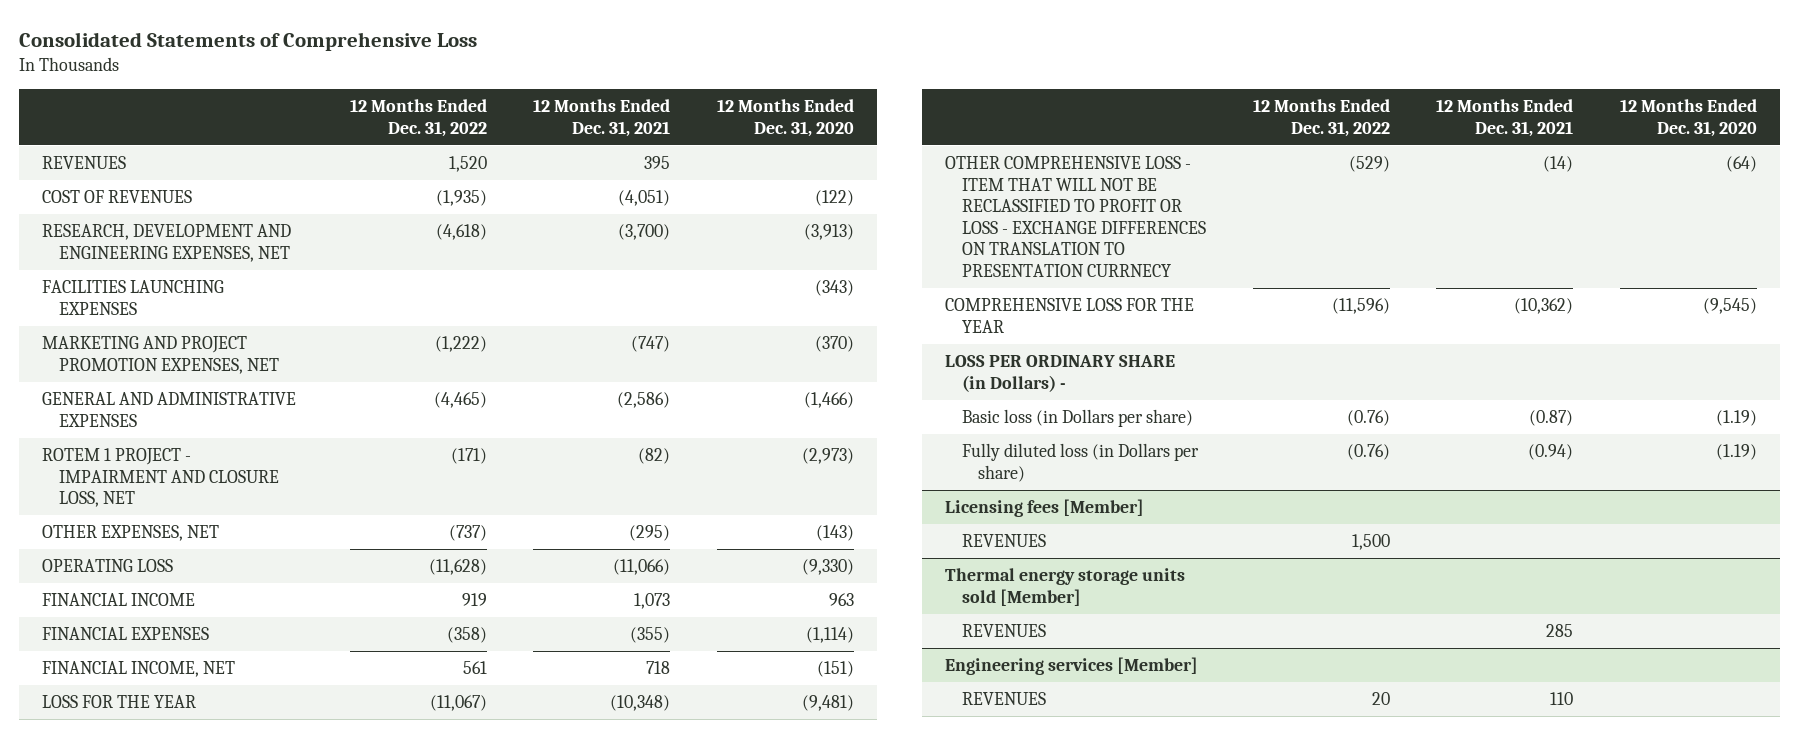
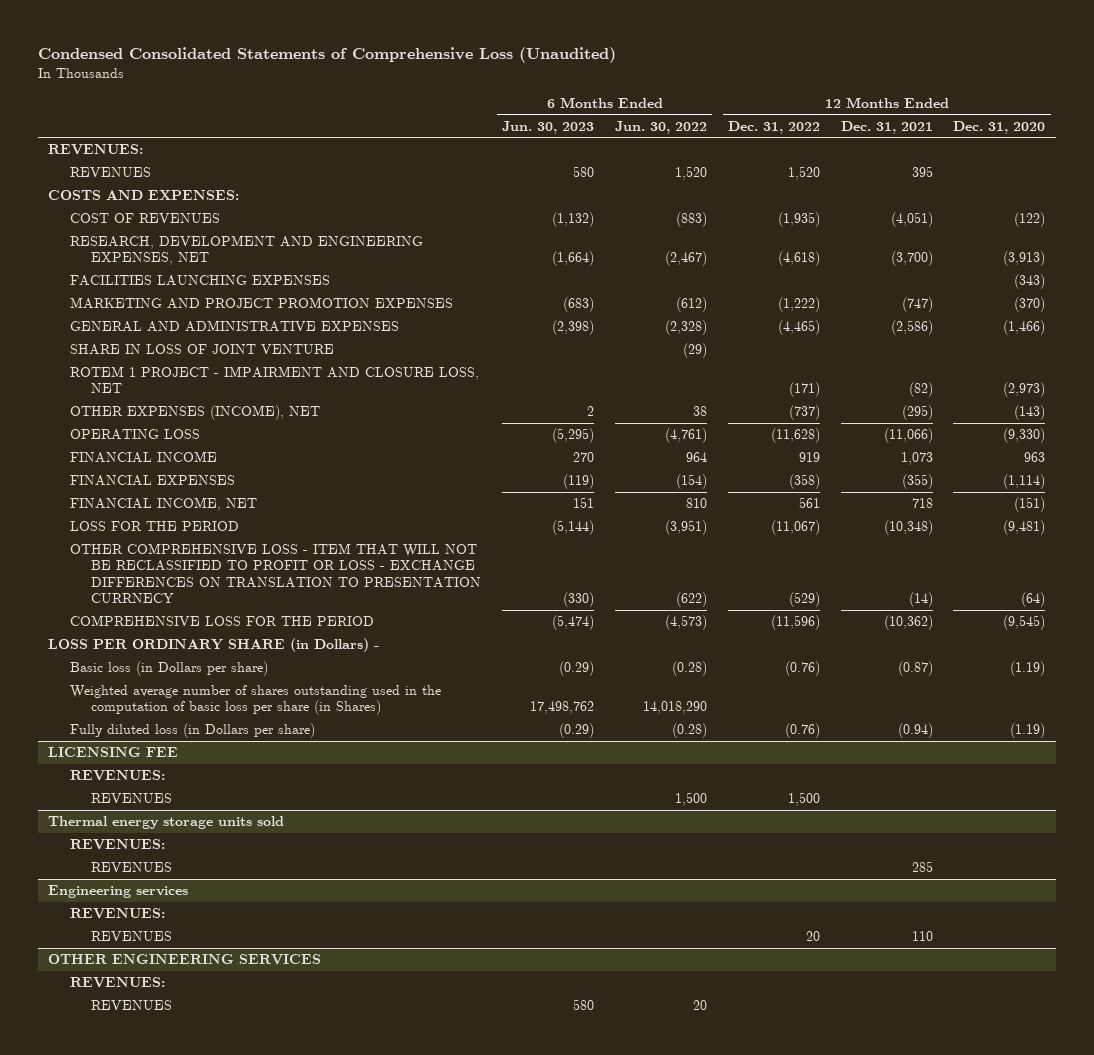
- Consolidated Statements of Comprehensive Loss
+ Condensed Consolidated Statements of Comprehensive Loss (Unaudited)
- | 12 Months Ended Dec. 31, 2022 | 12 Months Ended Dec. 31, 2021 | 12 Months Ended Dec. 31, 2020
+ | 6 Months Ended Jun. 30, 2023 | 6 Months Ended Jun. 30, 2022 | 12 Months Ended Dec. 31, 2022 | 12 Months Ended Dec. 31, 2021 | 12 Months Ended Dec. 31, 2020
+ REVENUES:
+ COSTS AND EXPENSES:
- MARKETING AND PROJECT PROMOTION EXPENSES, NET | (1,222) | (747) | (370)
+ MARKETING AND PROJECT PROMOTION EXPENSES | (683) | (612) | (1,222) | (747) | (370)
+ SHARE IN LOSS OF JOINT VENTURE | | (29) | | |
- OTHER EXPENSES, NET | (737) | (295) | (143)
+ OTHER EXPENSES (INCOME), NET | 2 | 38 | (737) | (295) | (143)
- LOSS FOR THE YEAR | (11,067) | (10,348) | (9,481)
+ LOSS FOR THE PERIOD | (5,144) | (3,951) | (11,067) | (10,348) | (9,481)
- COMPREHENSIVE LOSS FOR THE YEAR | (11,596) | (10,362) | (9,545)
+ COMPREHENSIVE LOSS FOR THE PERIOD | (5,474) | (4,573) | (11,596) | (10,362) | (9,545)
+ Weighted average number of shares outstanding used in the computation of basic loss per share (in Shares) | 17,498,762 | 14,018,290 | | |
- Licensing fees [Member]
+ LICENSING FEE
+ REVENUES:
- Thermal energy storage units sold [Member]
+ Thermal energy storage units sold
+ REVENUES:
- Engineering services [Member]
+ Engineering services
+ REVENUES:
+ OTHER ENGINEERING SERVICES
+ REVENUES:
+ REVENUES | 580 | 20 | | |

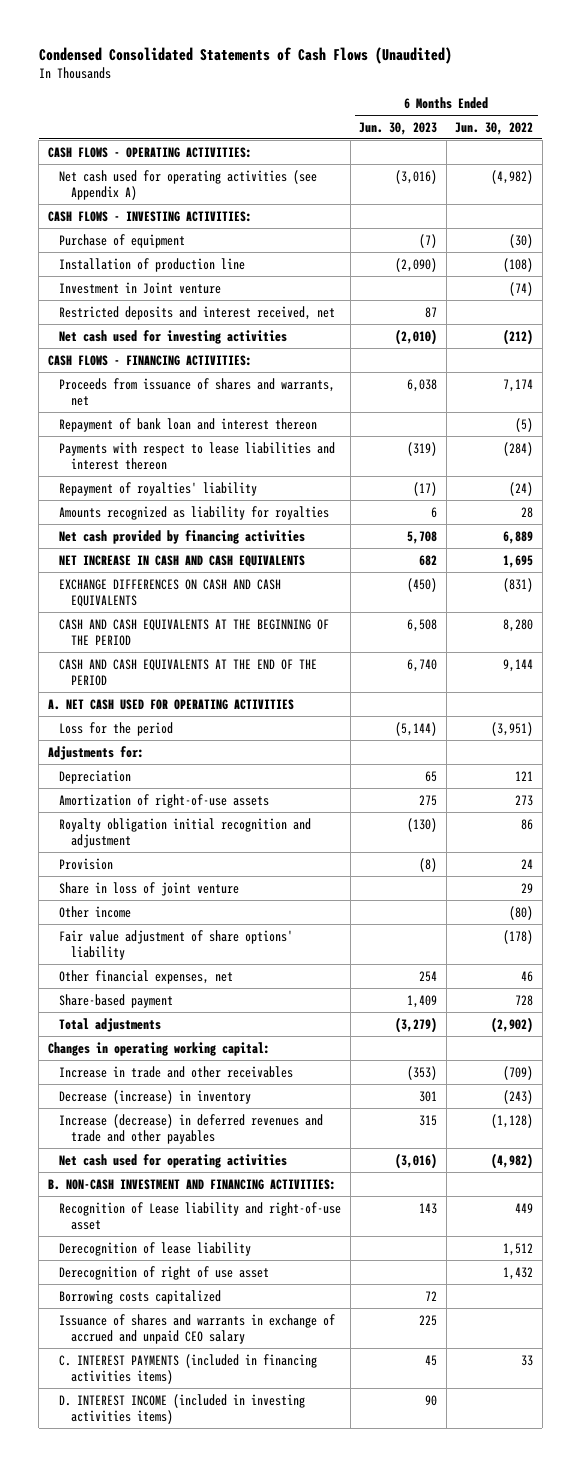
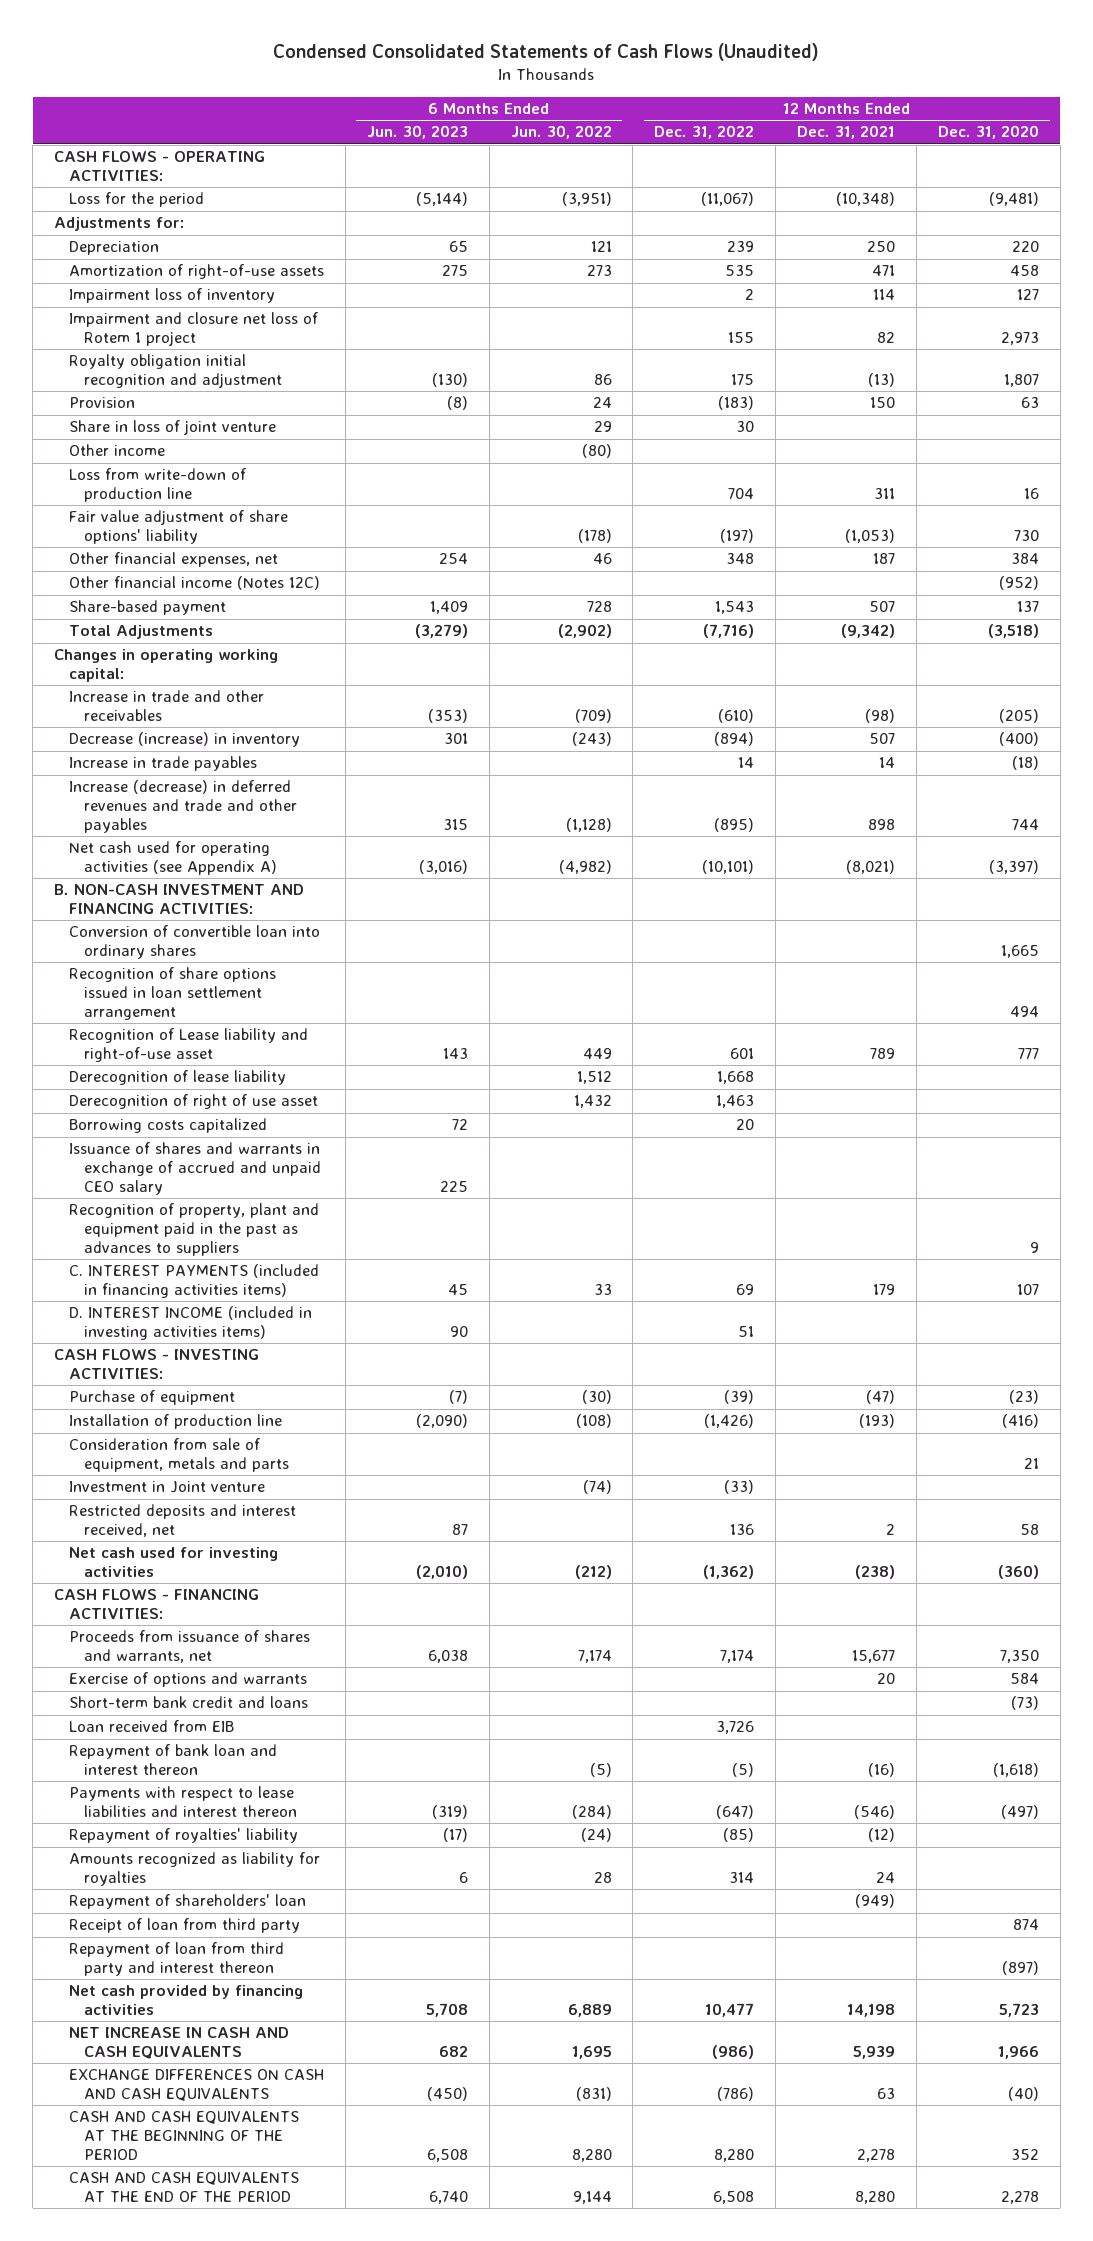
- | 6 Months Ended Jun. 30, 2023 | 6 Months Ended Jun. 30, 2022
+ | 6 Months Ended Jun. 30, 2023 | 6 Months Ended Jun. 30, 2022 | 12 Months Ended Dec. 31, 2022 | 12 Months Ended Dec. 31, 2021 | 12 Months Ended Dec. 31, 2020
- A. NET CASH USED FOR OPERATING ACTIVITIES
+ Impairment loss of inventory | | | 2 | 114 | 127
+ Impairment and closure net loss of Rotem 1 project | | | 155 | 82 | 2,973
+ Loss from write-down of production line | | | 704 | 311 | 16
+ Other financial income (Notes 12C) | | | | | (952)
- Total adjustments | (3,279) | (2,902)
+ Total Adjustments | (3,279) | (2,902) | (7,716) | (9,342) | (3,518)
+ Increase in trade payables | | | 14 | 14 | (18)
- Net cash used for operating activities | (3,016) | (4,982)
moved down: Net cash used for operating activities (see Appendix A) | (3,016) | (4,982) | (10,101) | (8,021) | (3,397)
+ Conversion of convertible loan into ordinary shares | | | | | 1,665
+ Recognition of share options issued in loan settlement arrangement | | | | | 494
+ Recognition of property, plant and equipment paid in the past as advances to suppliers | | | | | 9
moved down: CASH FLOWS - INVESTING ACTIVITIES:
moved down: Purchase of equipment | (7) | (30) | (39) | (47) | (23)
moved down: Installation of production line | (2,090) | (108) | (1,426) | (193) | (416)
+ Consideration from sale of equipment, metals and parts | | | | | 21
moved down: Investment in Joint venture | | (74) | (33) | |
moved down: Restricted deposits and interest received, net | 87 | | 136 | 2 | 58
moved down: Net cash used for investing activities | (2,010) | (212) | (1,362) | (238) | (360)
moved down: CASH FLOWS - FINANCING ACTIVITIES:
moved down: Proceeds from issuance of shares and warrants, net | 6,038 | 7,174 | 7,174 | 15,677 | 7,350
+ Exercise of options and warrants | | | | 20 | 584
+ Short-term bank credit and loans | | | | | (73)
+ Loan received from EIB | | | 3,726 | |
moved down: Repayment of bank loan and interest thereon | | (5) | (5) | (16) | (1,618)
moved down: Payments with respect to lease liabilities and interest thereon | (319) | (284) | (647) | (546) | (497)
moved down: Repayment of royalties' liability | (17) | (24) | (85) | (12) |
moved down: Amounts recognized as liability for royalties | 6 | 28 | 314 | 24 |
+ Repayment of shareholders' loan | | | | (949) |
+ Receipt of loan from third party | | | | | 874
+ Repayment of loan from third party and interest thereon | | | | | (897)
moved down: Net cash provided by financing activities | 5,708 | 6,889 | 10,477 | 14,198 | 5,723
moved down: NET INCREASE IN CASH AND CASH EQUIVALENTS | 682 | 1,695 | (986) | 5,939 | 1,966
moved down: EXCHANGE DIFFERENCES ON CASH AND CASH EQUIVALENTS | (450) | (831) | (786) | 63 | (40)
moved down: CASH AND CASH EQUIVALENTS AT THE BEGINNING OF THE PERIOD | 6,508 | 8,280 | 8,280 | 2,278 | 352
moved down: CASH AND CASH EQUIVALENTS AT THE END OF THE PERIOD | 6,740 | 9,144 | 6,508 | 8,280 | 2,278

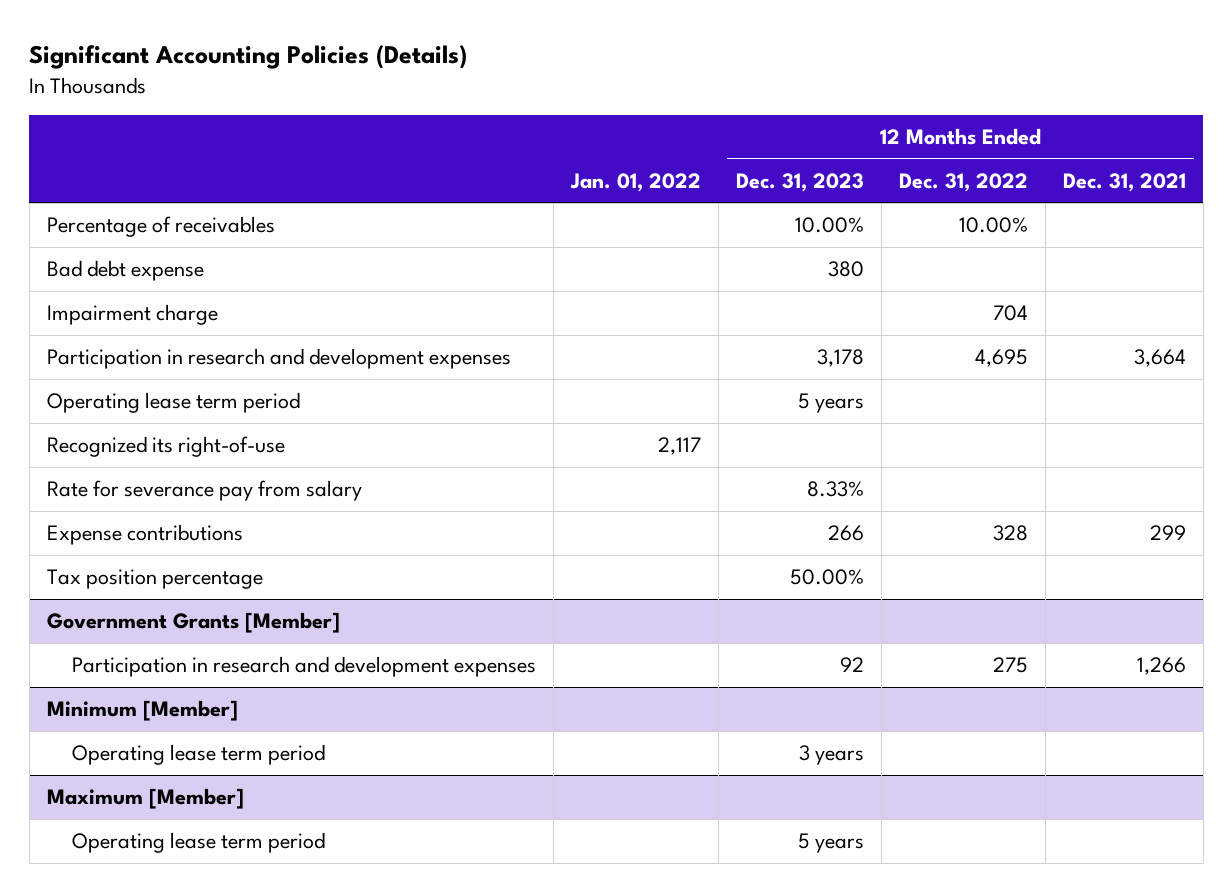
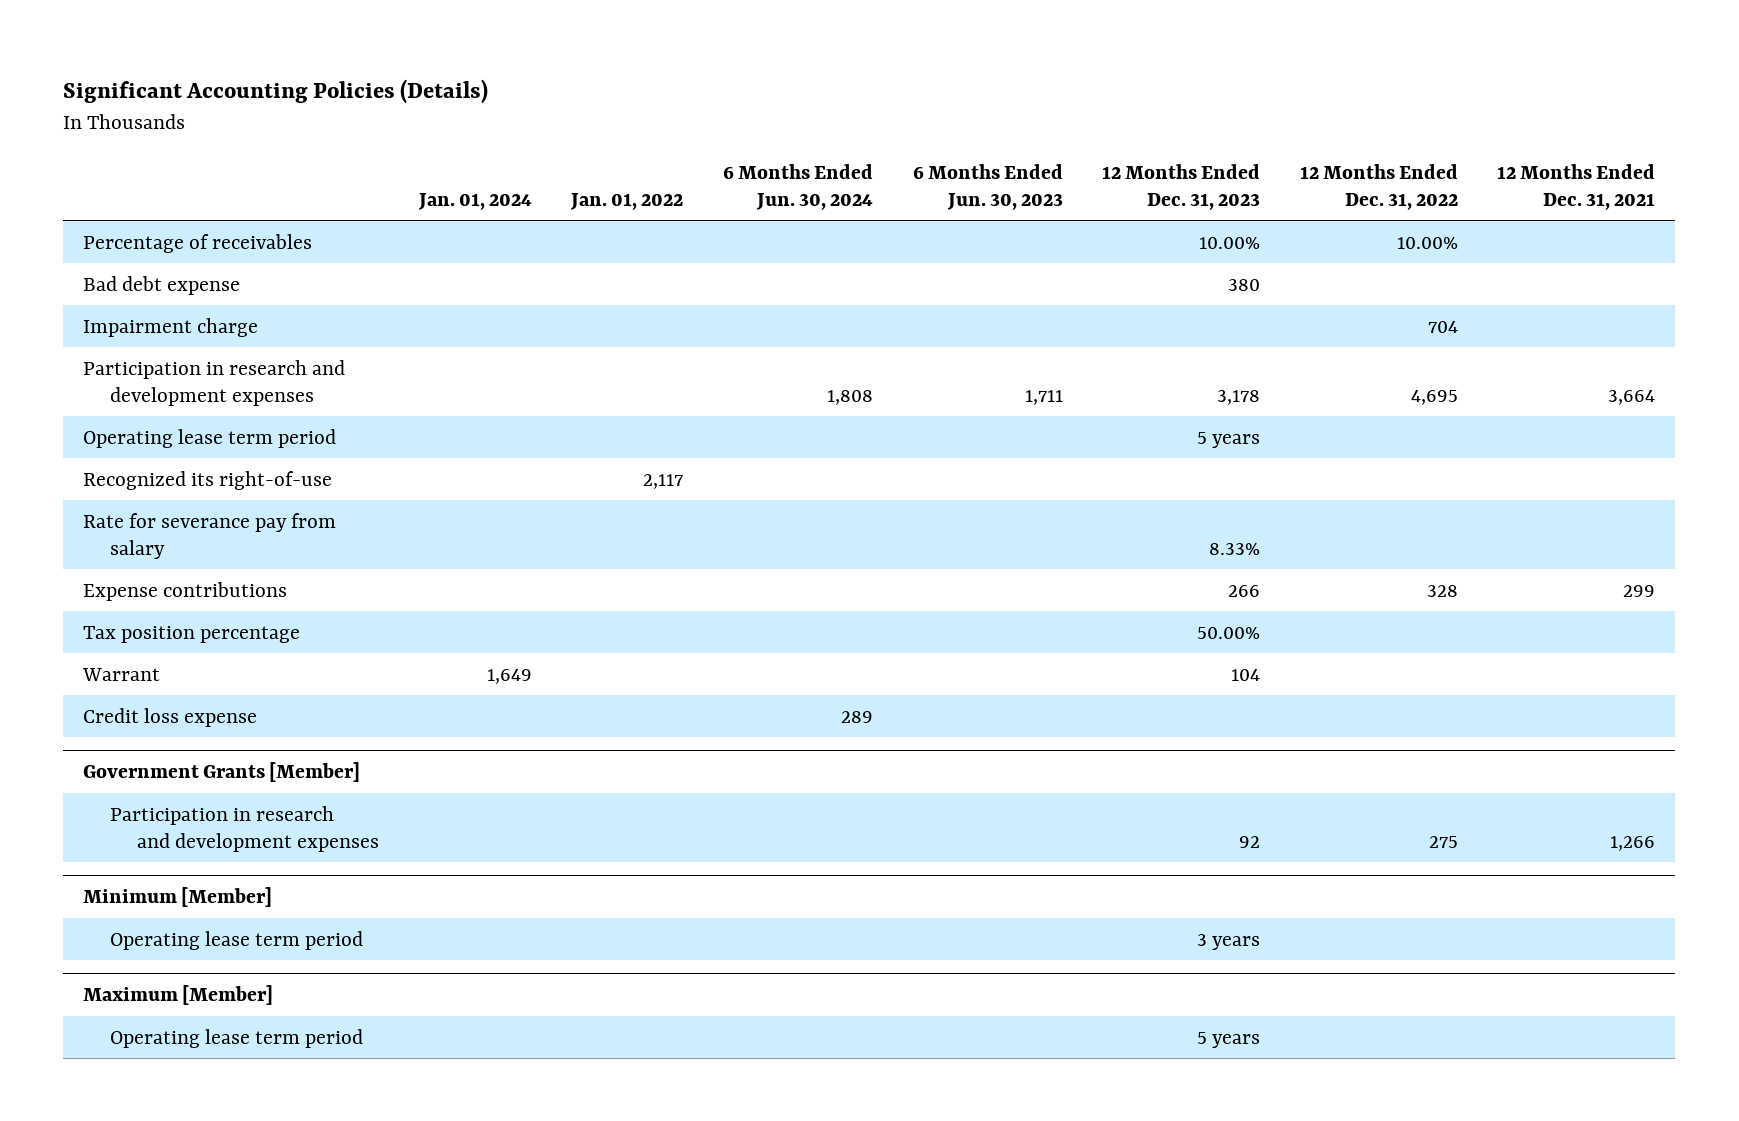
- | Jan. 01, 2022 | 12 Months Ended Dec. 31, 2023 | 12 Months Ended Dec. 31, 2022 | 12 Months Ended Dec. 31, 2021
+ | Jan. 01, 2024 | Jan. 01, 2022 | 6 Months Ended Jun. 30, 2024 | 6 Months Ended Jun. 30, 2023 | 12 Months Ended Dec. 31, 2023 | 12 Months Ended Dec. 31, 2022 | 12 Months Ended Dec. 31, 2021
+ Warrant | 1,649 | | | | 104 | |
+ Credit loss expense | | | 289 | | | |

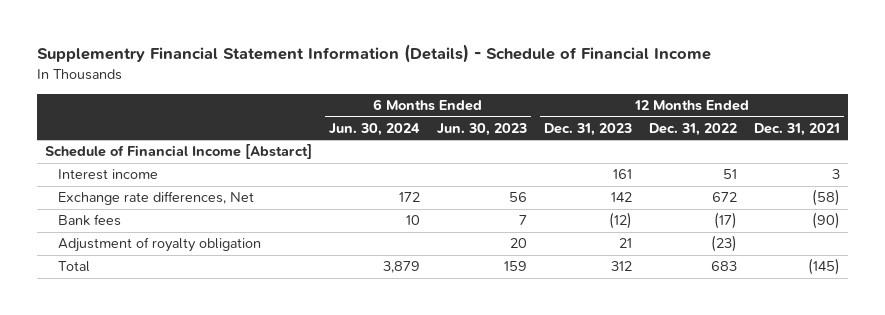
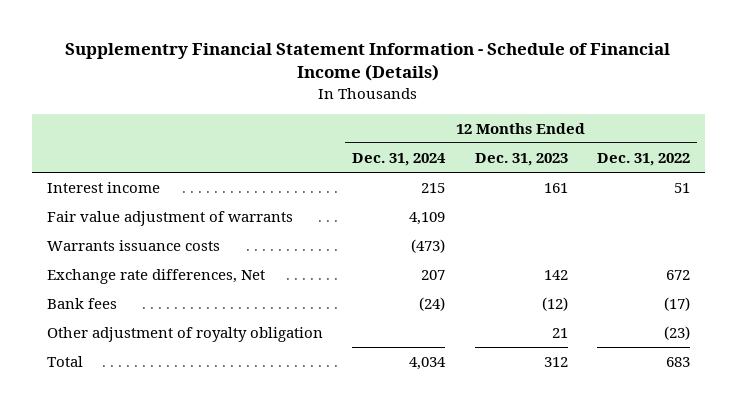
- Supplementry Financial Statement Information (Details) - Schedule of Financial Income
+ Supplementry Financial Statement Information - Schedule of Financial Income (Details)
- | 6 Months Ended Jun. 30, 2024 | 6 Months Ended Jun. 30, 2023 | 12 Months Ended Dec. 31, 2023 | 12 Months Ended Dec. 31, 2022 | 12 Months Ended Dec. 31, 2021
+ | 12 Months Ended Dec. 31, 2024 | 12 Months Ended Dec. 31, 2023 | 12 Months Ended Dec. 31, 2022
- Schedule of Financial Income [Abstarct]
+ Fair value adjustment of warrants | 4,109 | |
+ Warrants issuance costs | (473) | |
- Adjustment of royalty obligation | | 20 | 21 | (23) |
+ Other adjustment of royalty obligation | | 21 | (23)

